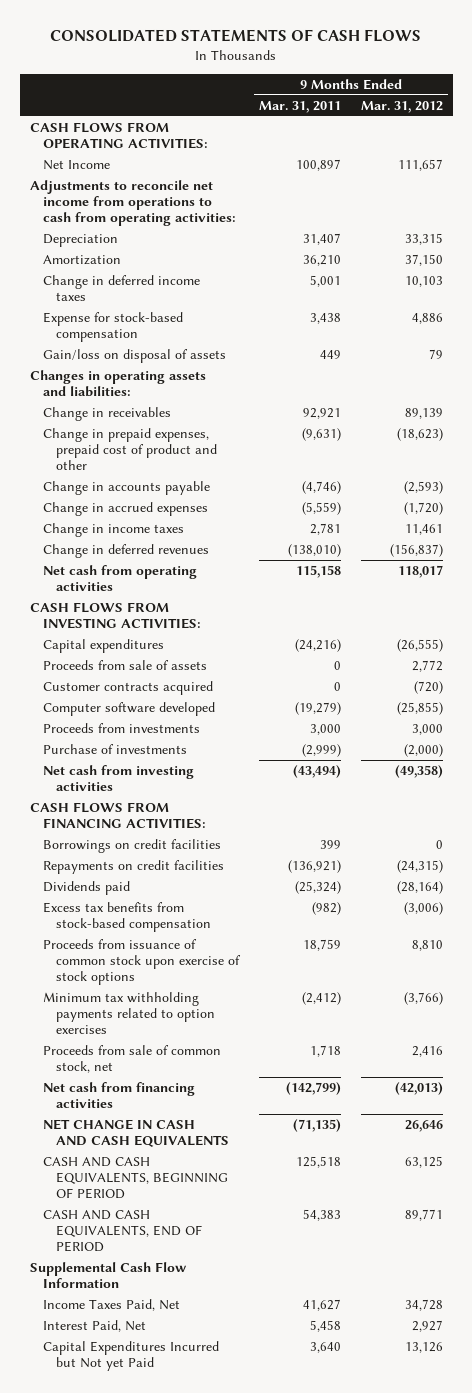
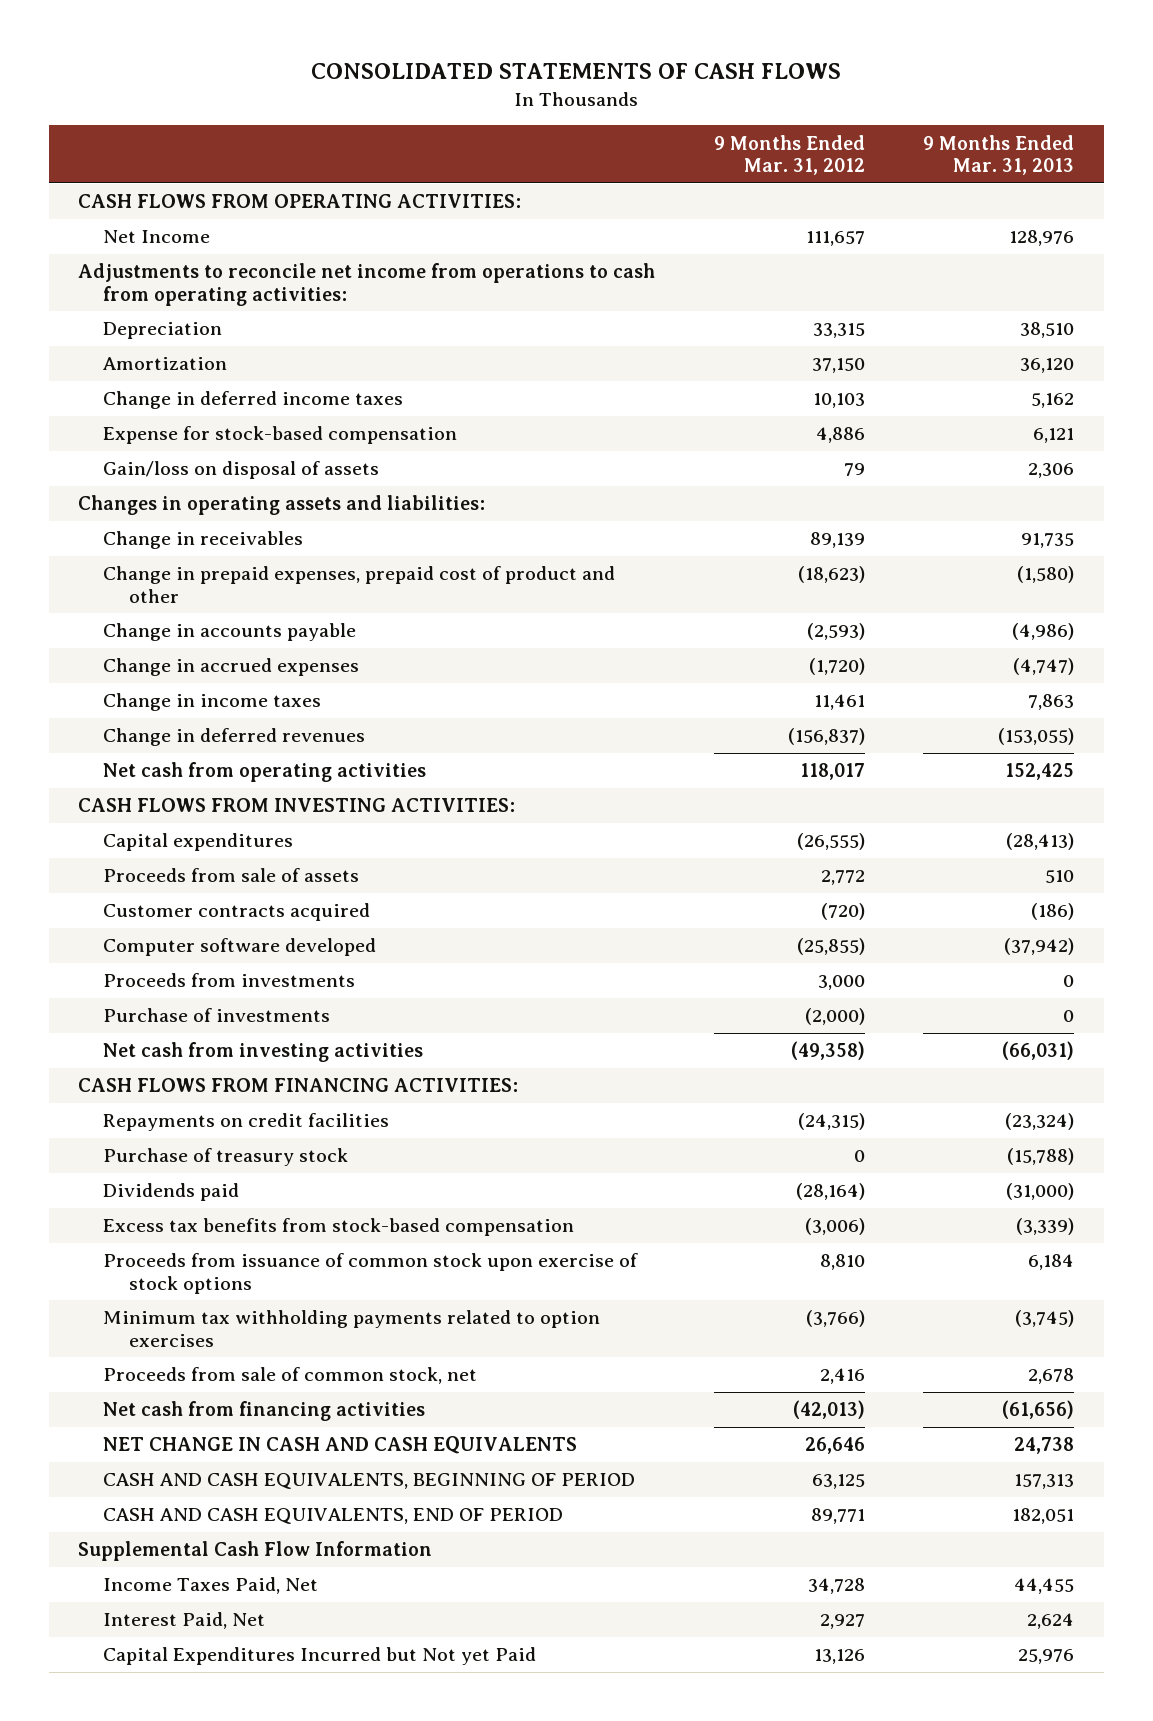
- | 9 Months Ended Mar. 31, 2011 | 9 Months Ended Mar. 31, 2012
+ | 9 Months Ended Mar. 31, 2012 | 9 Months Ended Mar. 31, 2013
- Borrowings on credit facilities | 399 | 0
+ Purchase of treasury stock | 0 | (15,788)

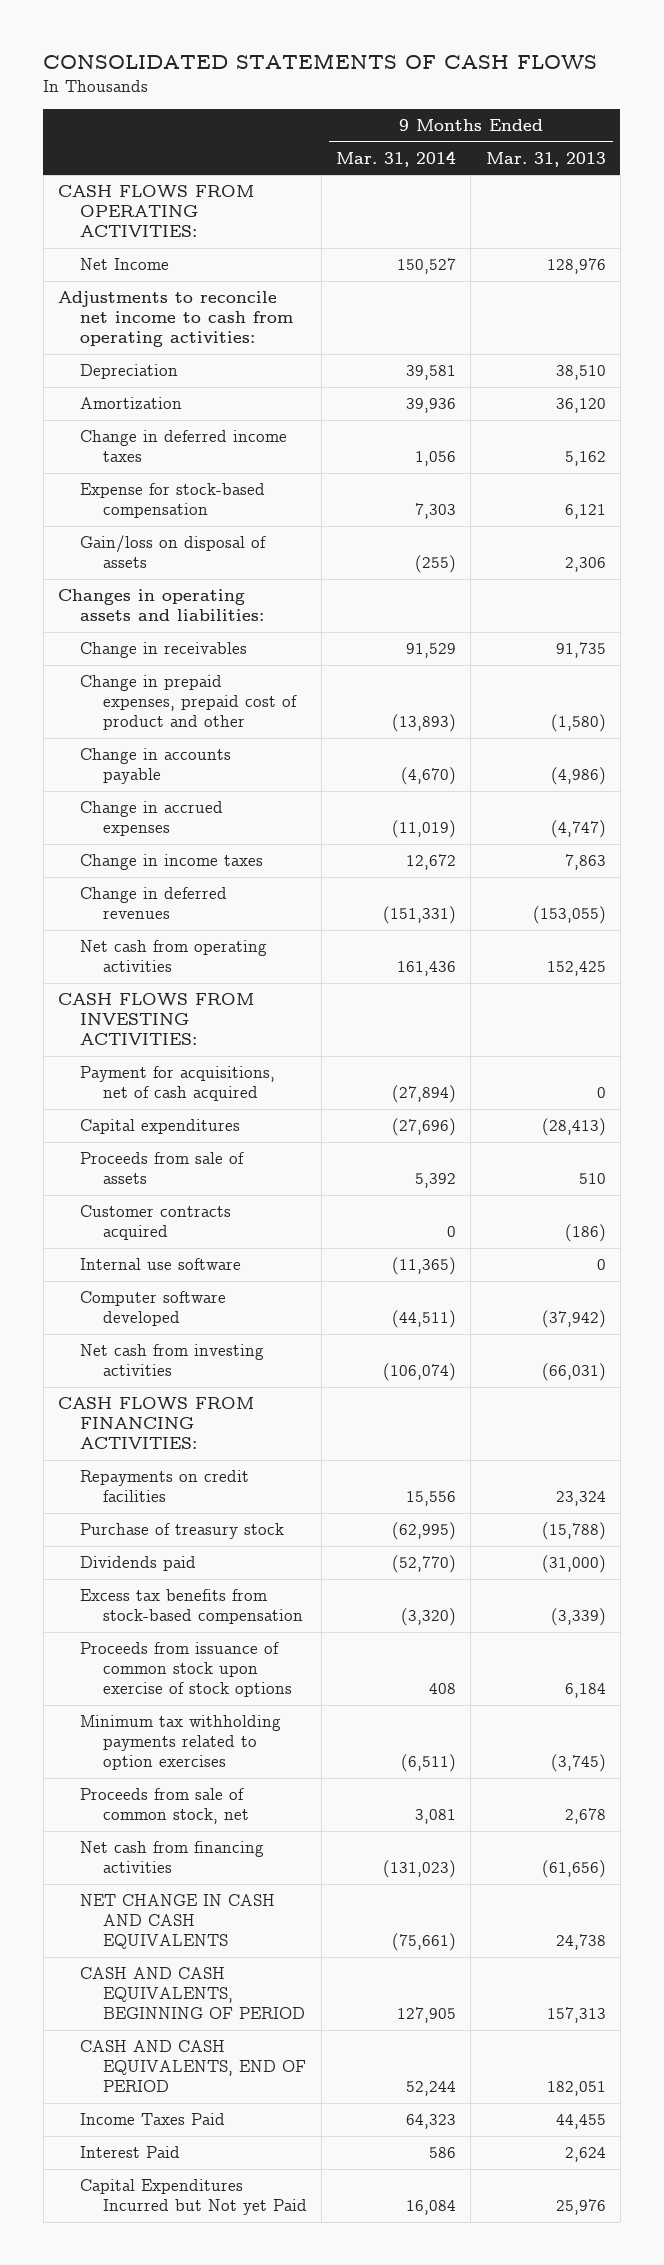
- | 9 Months Ended Mar. 31, 2012 | 9 Months Ended Mar. 31, 2013
+ | 9 Months Ended Mar. 31, 2014 | 9 Months Ended Mar. 31, 2013
- Adjustments to reconcile net income from operations to cash from operating activities:
+ Adjustments to reconcile net income to cash from operating activities:
+ Payment for acquisitions, net of cash acquired | (27,894) | 0
+ Internal use software | (11,365) | 0
- Proceeds from investments | 3,000 | 0
- Purchase of investments | (2,000) | 0
- Repayments on credit facilities | (24,315) | (23,324)
+ Repayments on credit facilities | 15,556 | 23,324
- Supplemental Cash Flow Information
- Income Taxes Paid, Net | 34,728 | 44,455
- Interest Paid, Net | 2,927 | 2,624
+ Income Taxes Paid | 64,323 | 44,455
+ Interest Paid | 586 | 2,624

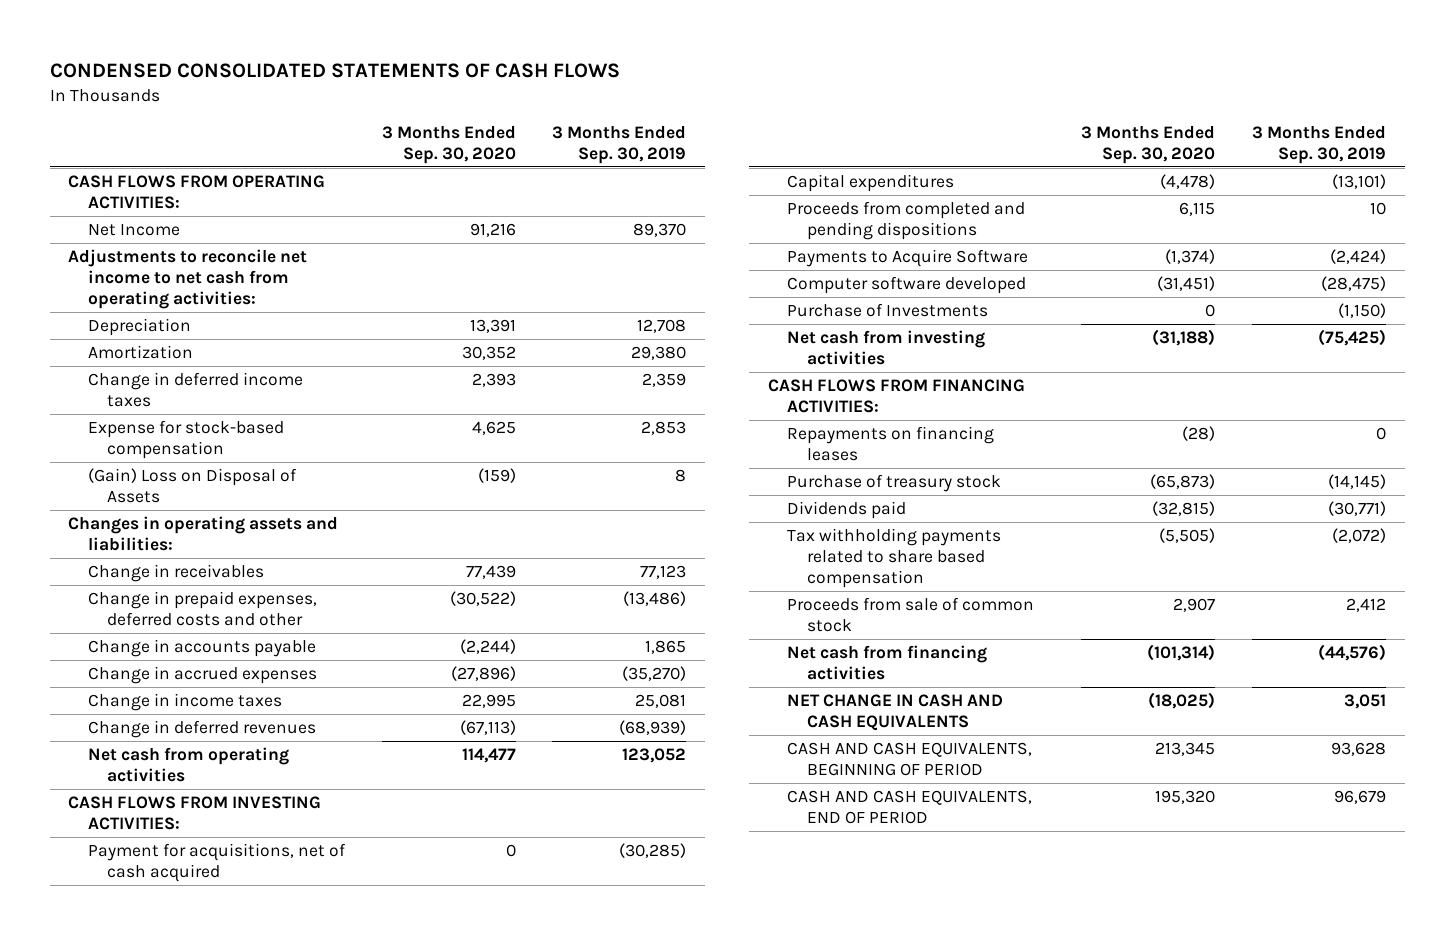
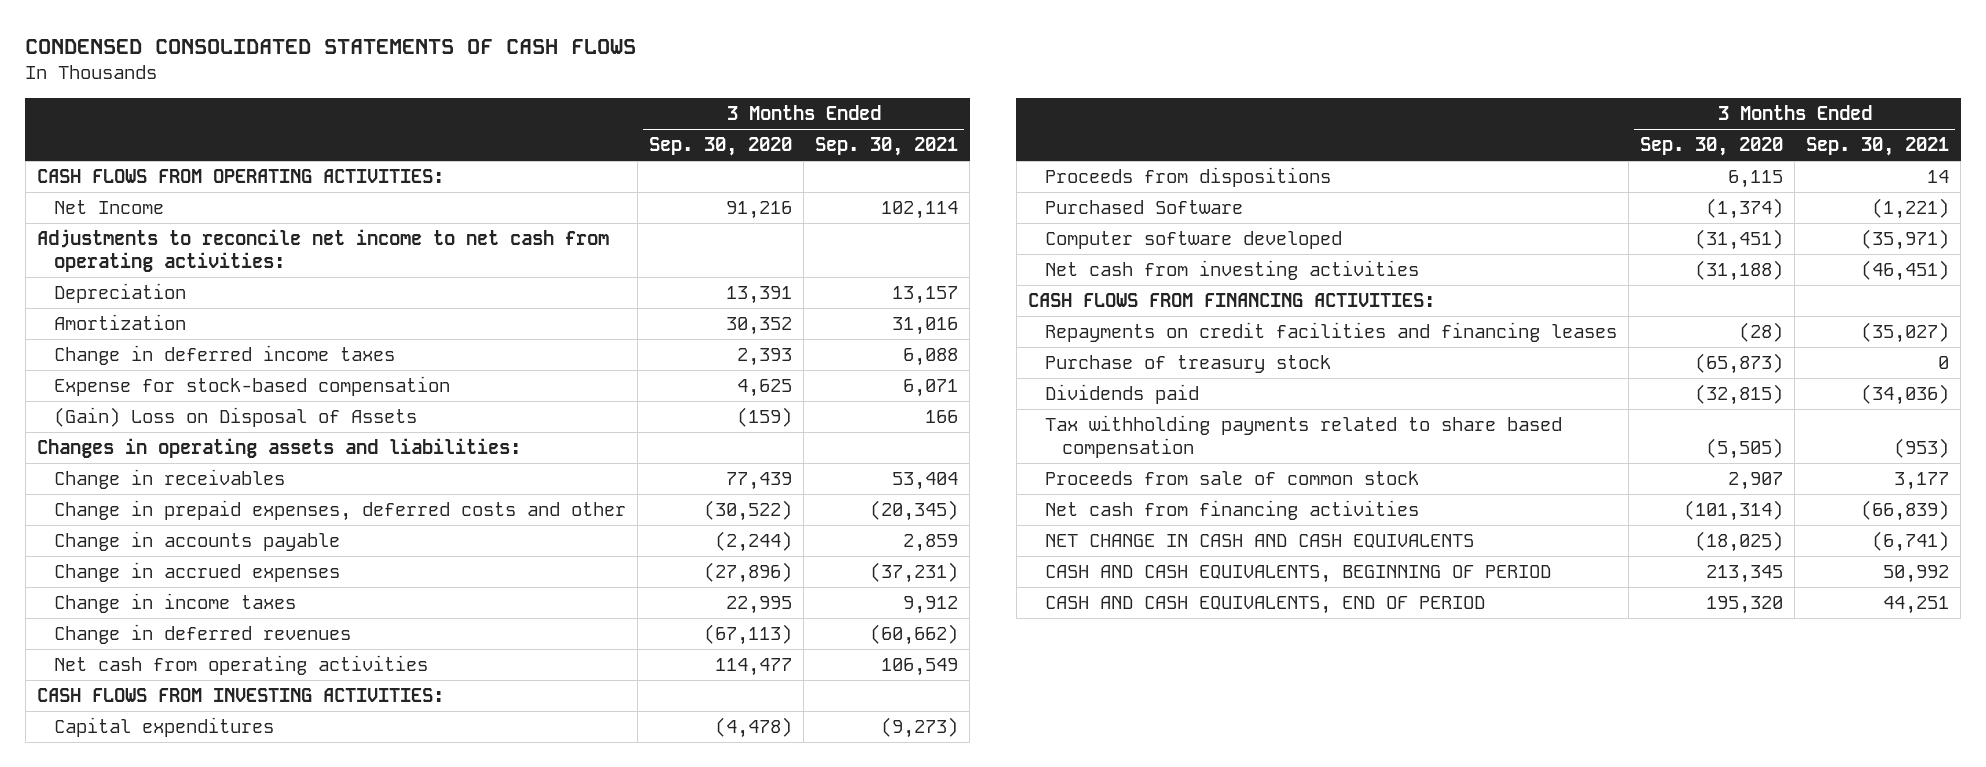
- | 3 Months Ended Sep. 30, 2020 | 3 Months Ended Sep. 30, 2019
+ | 3 Months Ended Sep. 30, 2020 | 3 Months Ended Sep. 30, 2021
- Payment for acquisitions, net of cash acquired | 0 | (30,285)
- Proceeds from completed and pending dispositions | 6,115 | 10
- Payments to Acquire Software | (1,374) | (2,424)
+ Proceeds from dispositions | 6,115 | 14
+ Purchased Software | (1,374) | (1,221)
- Purchase of Investments | 0 | (1,150)
- Repayments on financing leases | (28) | 0
+ Repayments on credit facilities and financing leases | (28) | (35,027)

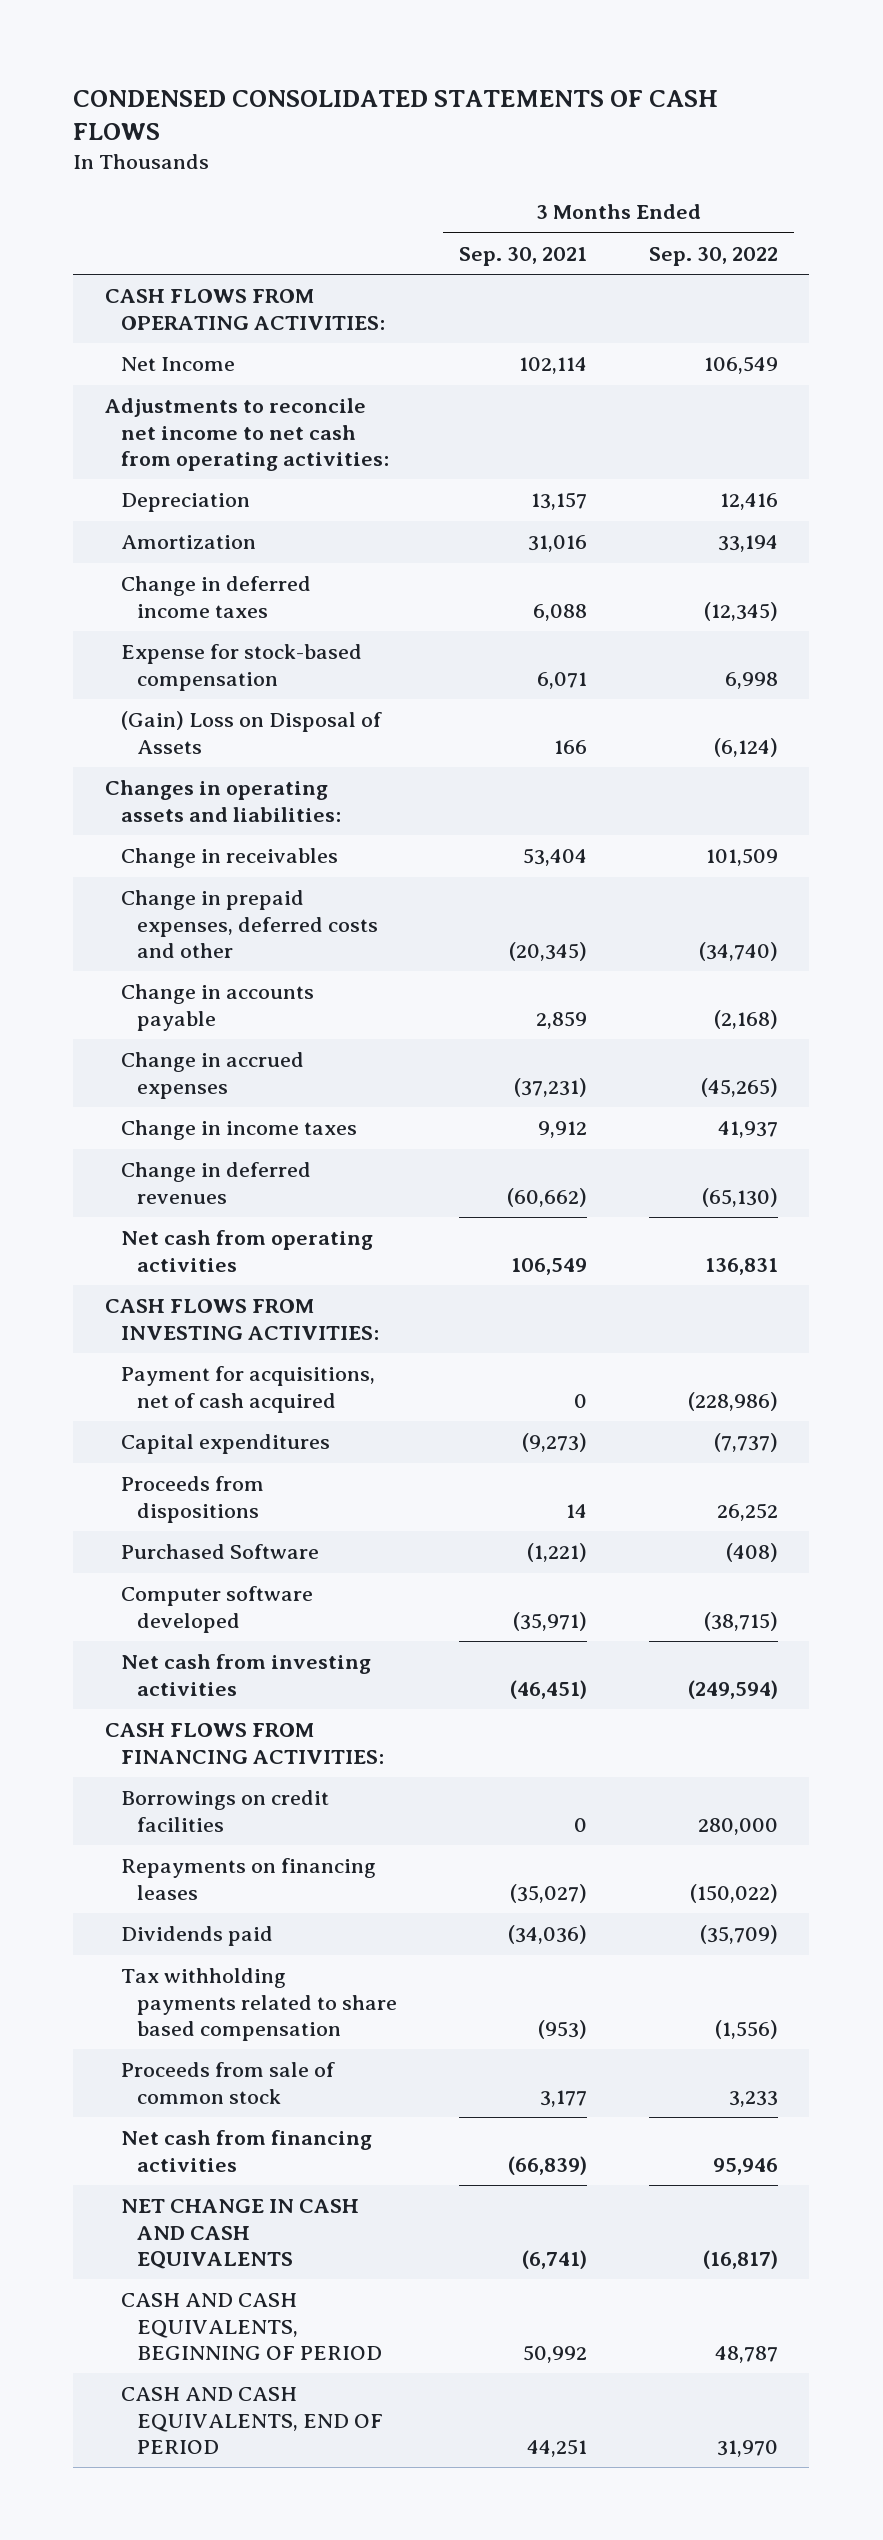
- | 3 Months Ended Sep. 30, 2020 | 3 Months Ended Sep. 30, 2021
+ | 3 Months Ended Sep. 30, 2021 | 3 Months Ended Sep. 30, 2022
+ Payment for acquisitions, net of cash acquired | 0 | (228,986)
- Repayments on credit facilities and financing leases | (28) | (35,027)
- Purchase of treasury stock | (65,873) | 0
+ Borrowings on credit facilities | 0 | 280,000
+ Repayments on financing leases | (35,027) | (150,022)

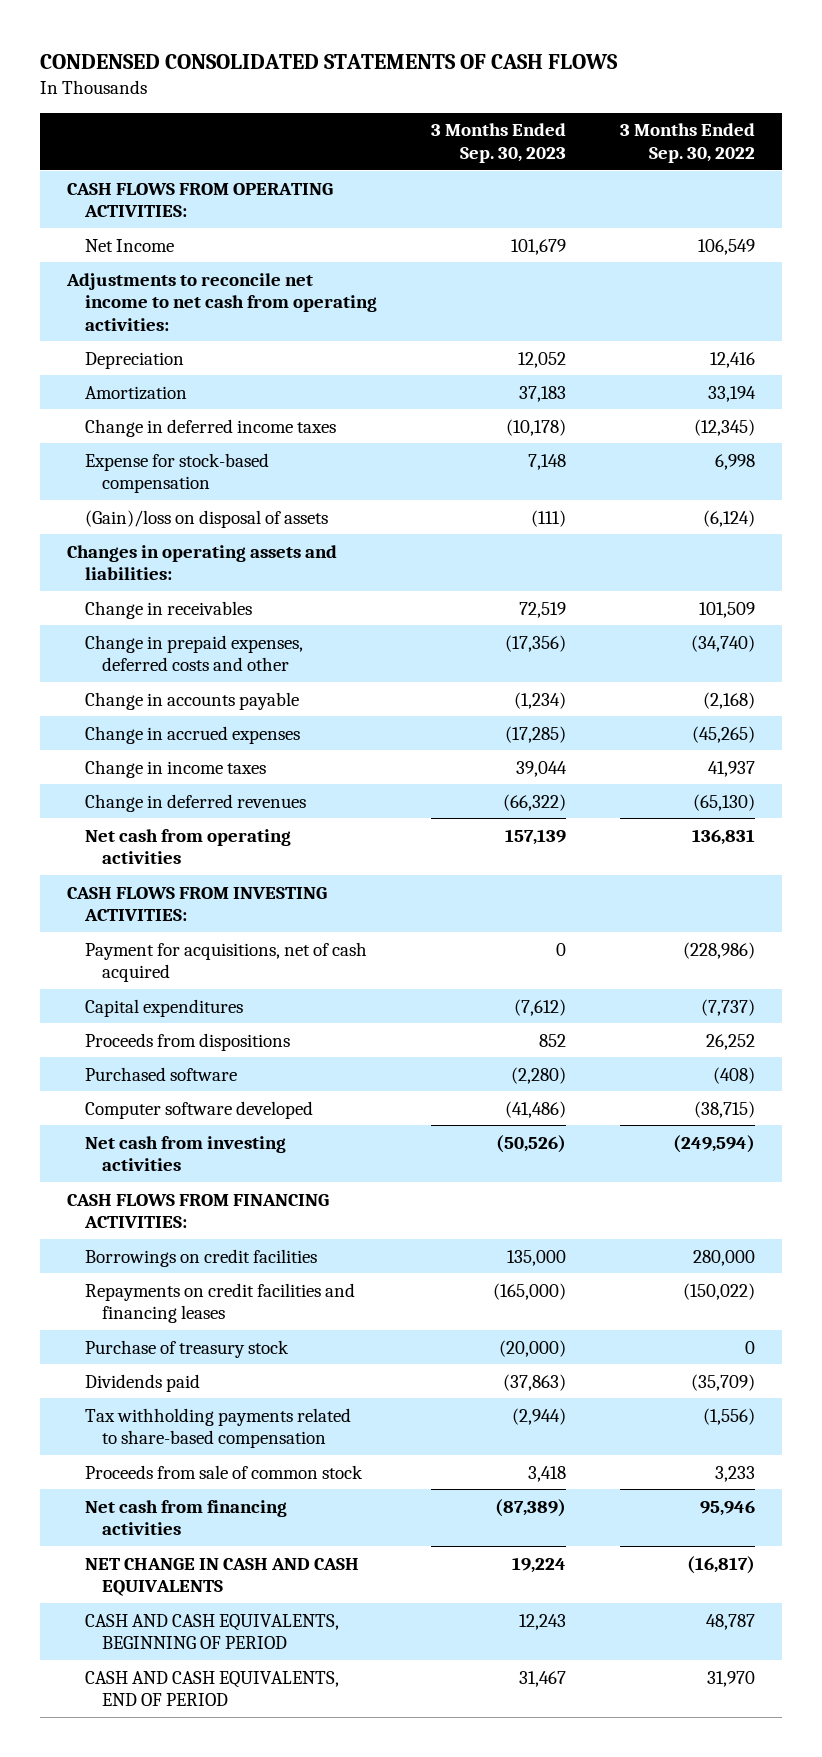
- | 3 Months Ended Sep. 30, 2021 | 3 Months Ended Sep. 30, 2022
+ | 3 Months Ended Sep. 30, 2023 | 3 Months Ended Sep. 30, 2022
- (Gain) Loss on Disposal of Assets | 166 | (6,124)
+ (Gain)/loss on disposal of assets | (111) | (6,124)
- Purchased Software | (1,221) | (408)
+ Purchased software | (2,280) | (408)
- Repayments on financing leases | (35,027) | (150,022)
+ Repayments on credit facilities and financing leases | (165,000) | (150,022)
+ Purchase of treasury stock | (20,000) | 0
- Tax withholding payments related to share based compensation | (953) | (1,556)
+ Tax withholding payments related to share-based compensation | (2,944) | (1,556)

